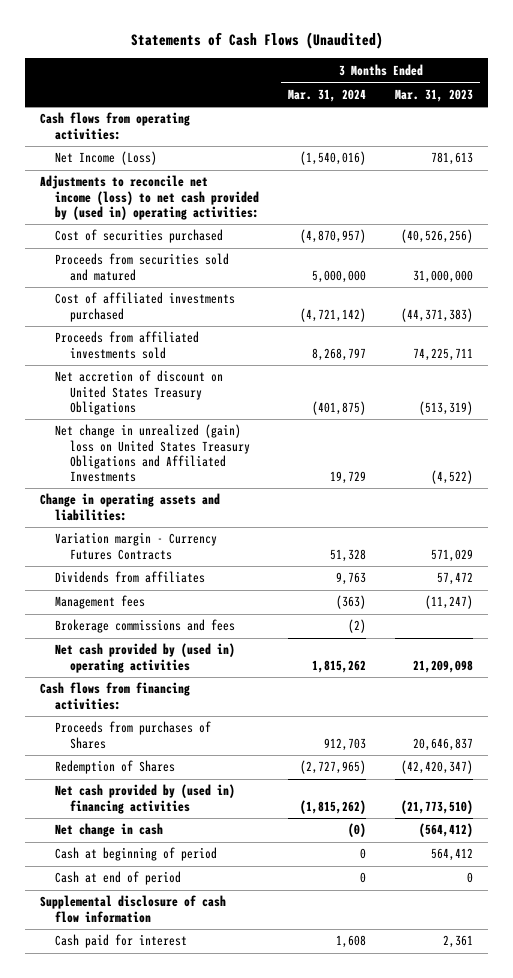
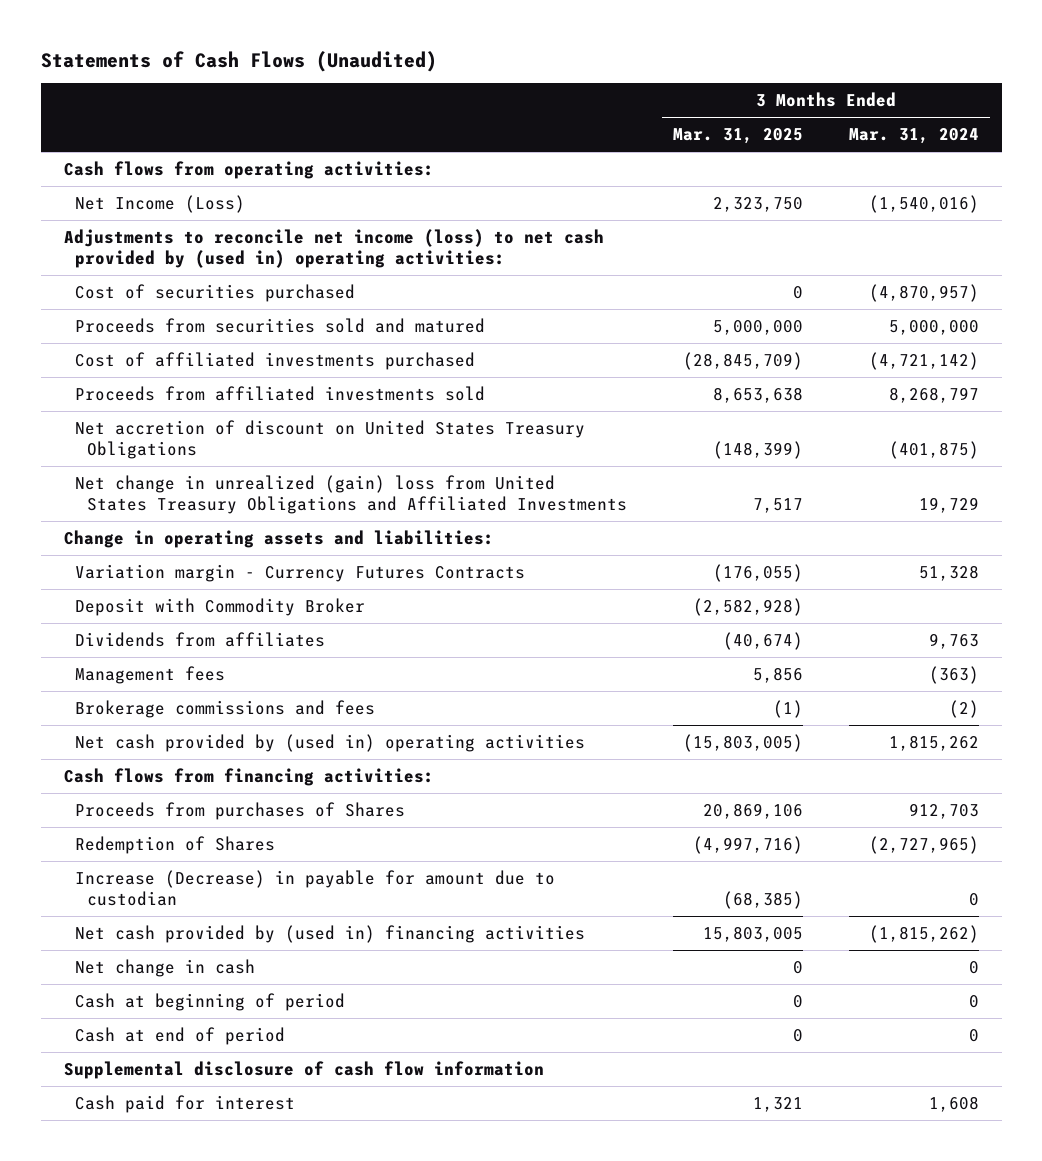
- | 3 Months Ended Mar. 31, 2024 | 3 Months Ended Mar. 31, 2023
+ | 3 Months Ended Mar. 31, 2025 | 3 Months Ended Mar. 31, 2024
- Net change in unrealized (gain) loss on United States Treasury Obligations and Affiliated Investments | 19,729 | (4,522)
+ Net change in unrealized (gain) loss from United States Treasury Obligations and Affiliated Investments | 7,517 | 19,729
+ Deposit with Commodity Broker | (2,582,928) |
+ Increase (Decrease) in payable for amount due to custodian | (68,385) | 0
- Net change in cash | (0) | (564,412)
+ Net change in cash | 0 | 0

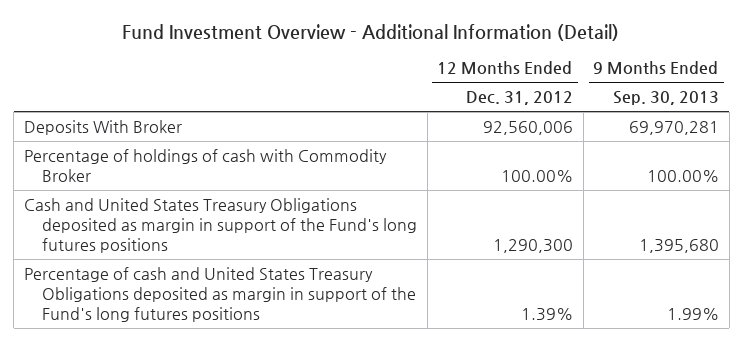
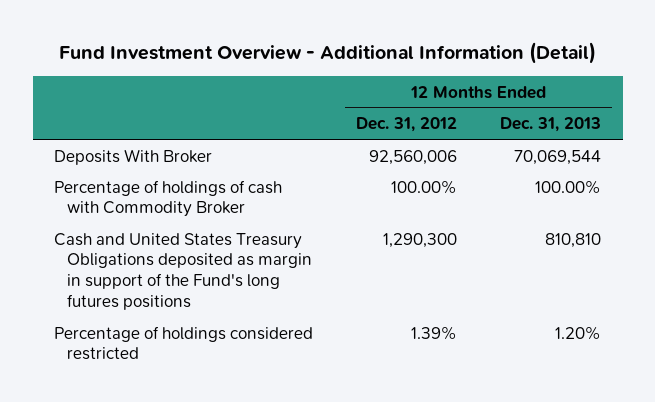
- | 12 Months Ended Dec. 31, 2012 | 9 Months Ended Sep. 30, 2013
+ | 12 Months Ended Dec. 31, 2012 | 12 Months Ended Dec. 31, 2013
- Percentage of cash and United States Treasury Obligations deposited as margin in support of the Fund's long futures positions | 1.39% | 1.99%
+ Percentage of holdings considered restricted | 1.39% | 1.20%

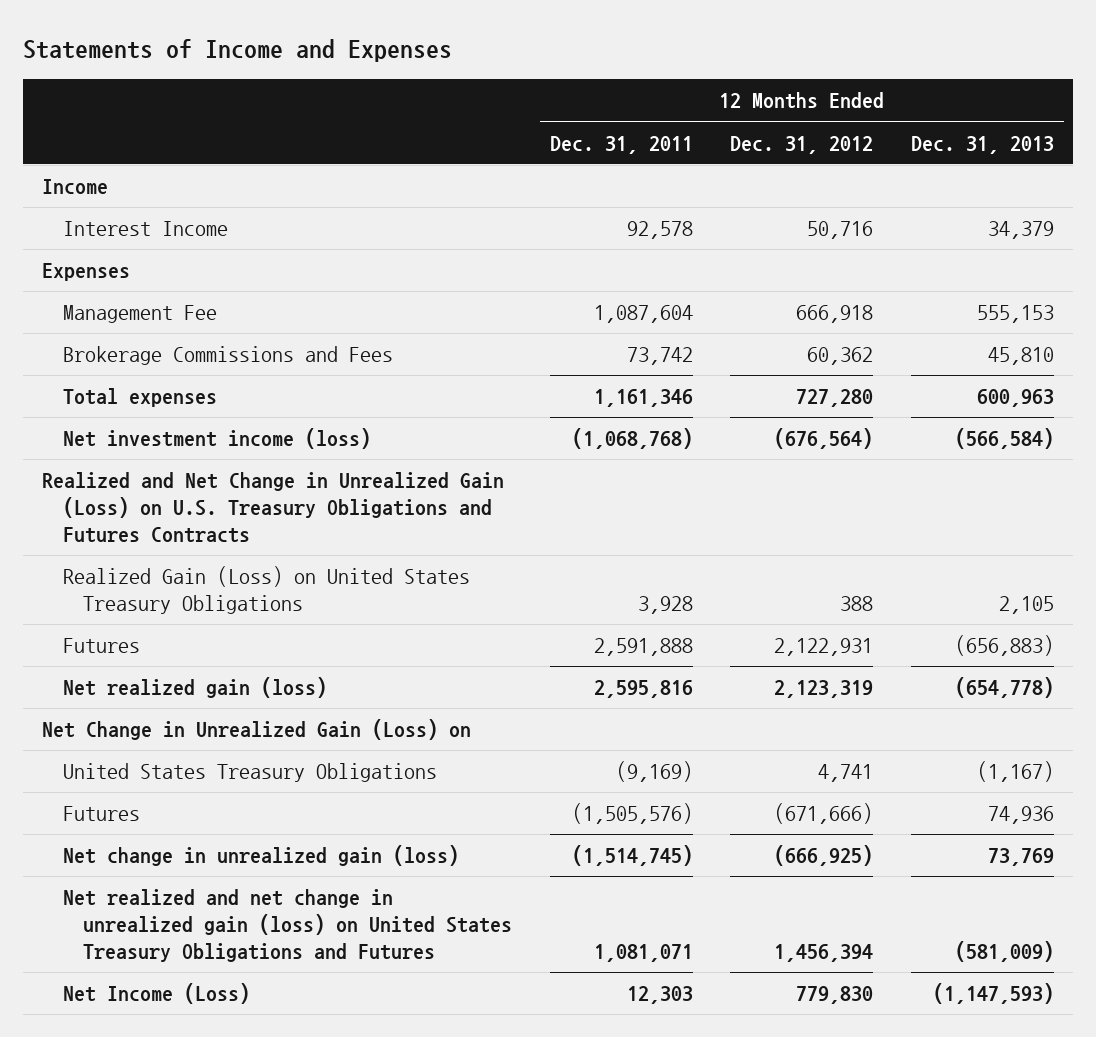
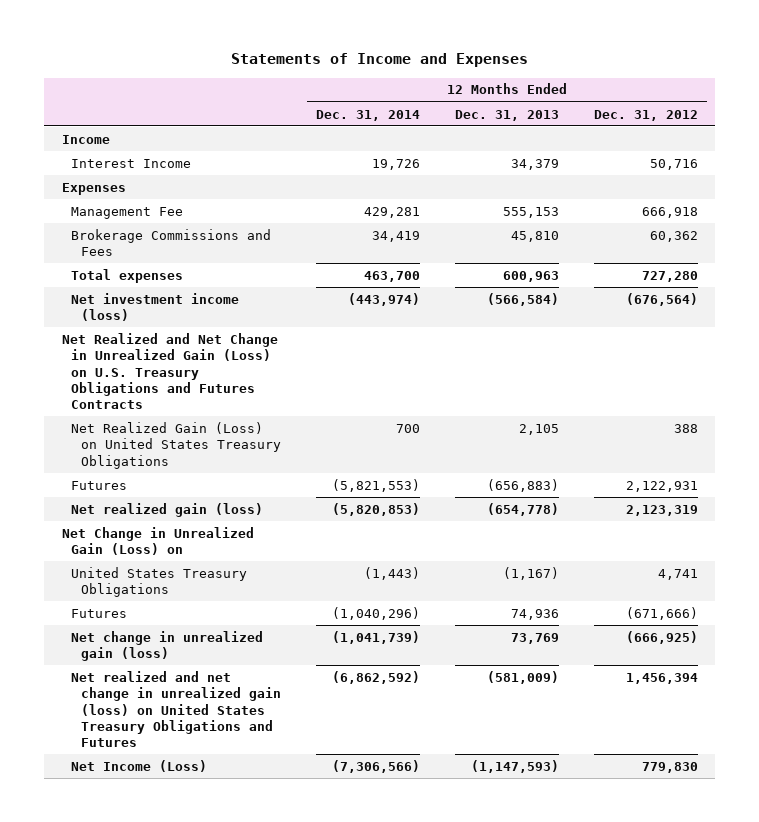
- | 12 Months Ended Dec. 31, 2011 | 12 Months Ended Dec. 31, 2012 | 12 Months Ended Dec. 31, 2013
+ | 12 Months Ended Dec. 31, 2014 | 12 Months Ended Dec. 31, 2013 | 12 Months Ended Dec. 31, 2012
- Realized and Net Change in Unrealized Gain (Loss) on U.S. Treasury Obligations and Futures Contracts
- Realized Gain (Loss) on United States Treasury Obligations | 3,928 | 388 | 2,105
+ Net Realized and Net Change in Unrealized Gain (Loss) on U.S. Treasury Obligations and Futures Contracts
+ Net Realized Gain (Loss) on United States Treasury Obligations | 700 | 2,105 | 388

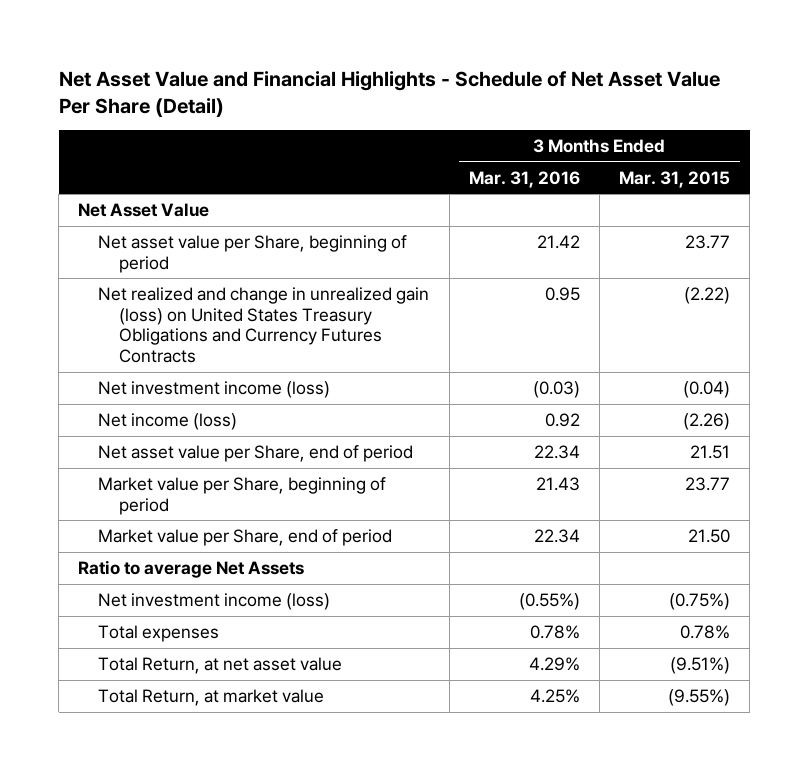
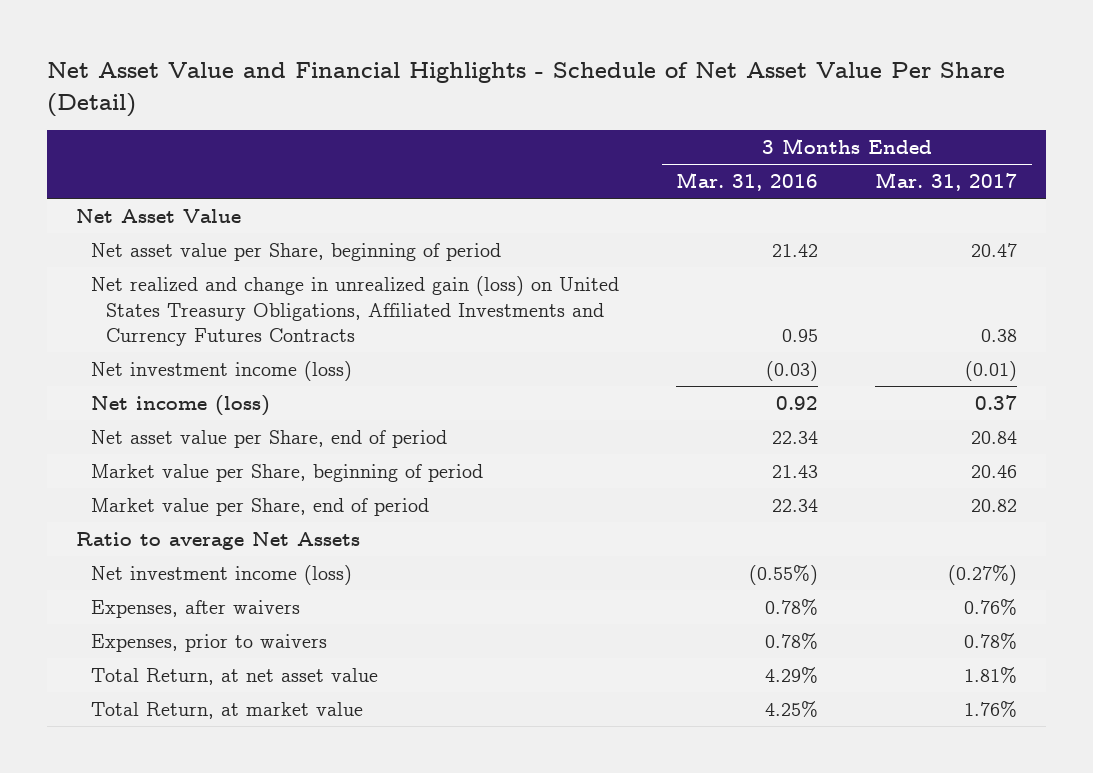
- | 3 Months Ended Mar. 31, 2016 | 3 Months Ended Mar. 31, 2015
+ | 3 Months Ended Mar. 31, 2016 | 3 Months Ended Mar. 31, 2017
- Net realized and change in unrealized gain (loss) on United States Treasury Obligations and Currency Futures Contracts | 0.95 | (2.22)
+ Net realized and change in unrealized gain (loss) on United States Treasury Obligations, Affiliated Investments and Currency Futures Contracts | 0.95 | 0.38
- Total expenses | 0.78% | 0.78%
+ Expenses, after waivers | 0.78% | 0.76%
+ Expenses, prior to waivers | 0.78% | 0.78%

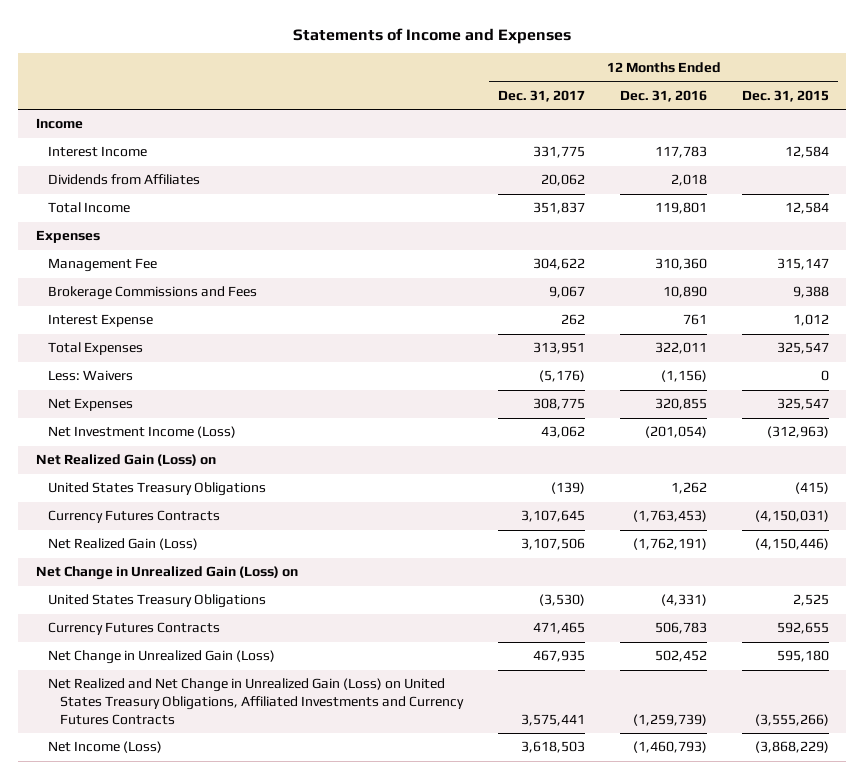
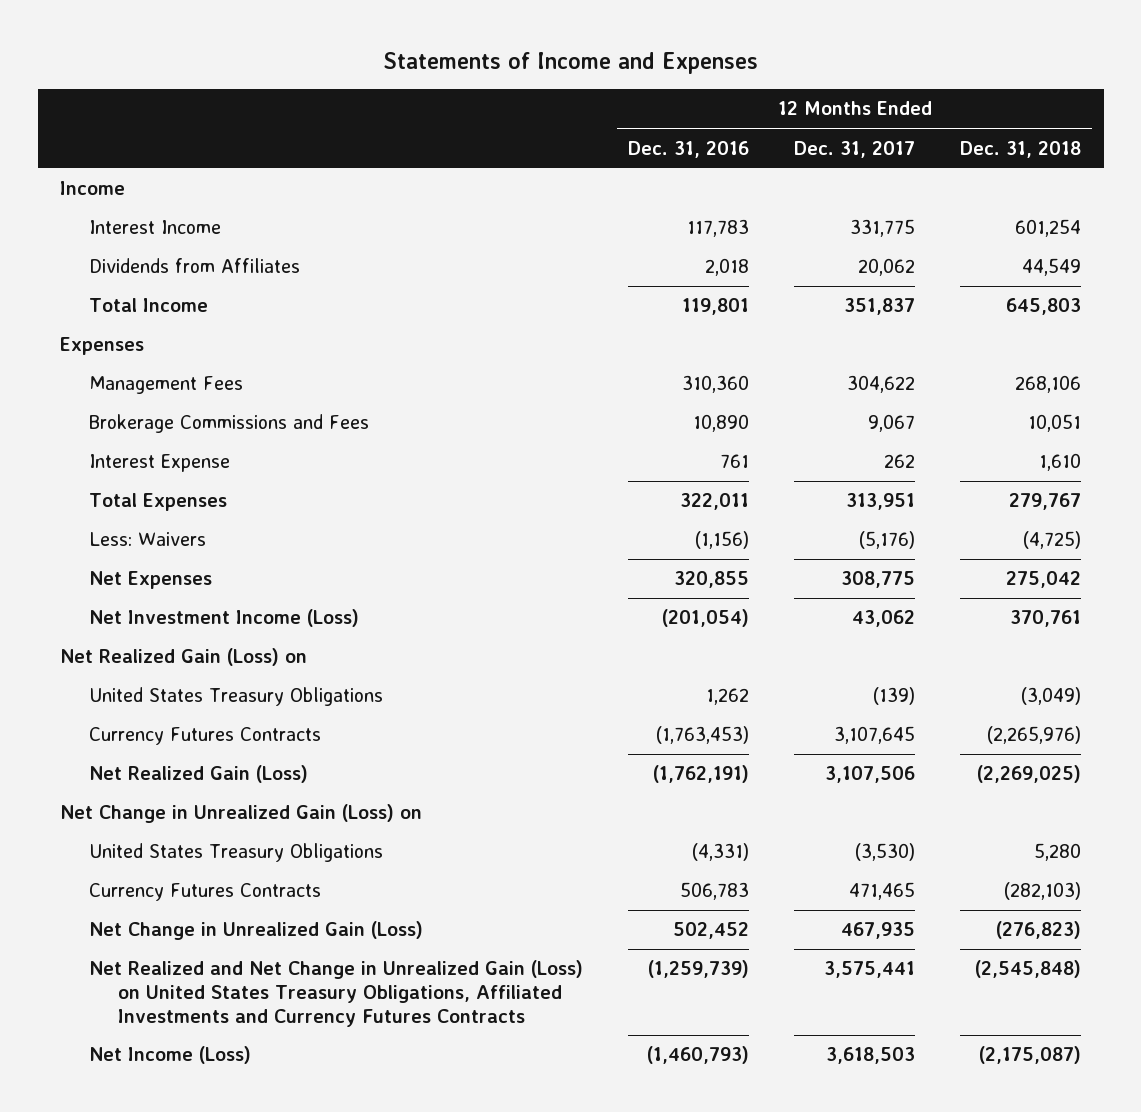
- | 12 Months Ended Dec. 31, 2017 | 12 Months Ended Dec. 31, 2016 | 12 Months Ended Dec. 31, 2015
+ | 12 Months Ended Dec. 31, 2016 | 12 Months Ended Dec. 31, 2017 | 12 Months Ended Dec. 31, 2018
- Management Fee | 304,622 | 310,360 | 315,147
+ Management Fees | 310,360 | 304,622 | 268,106

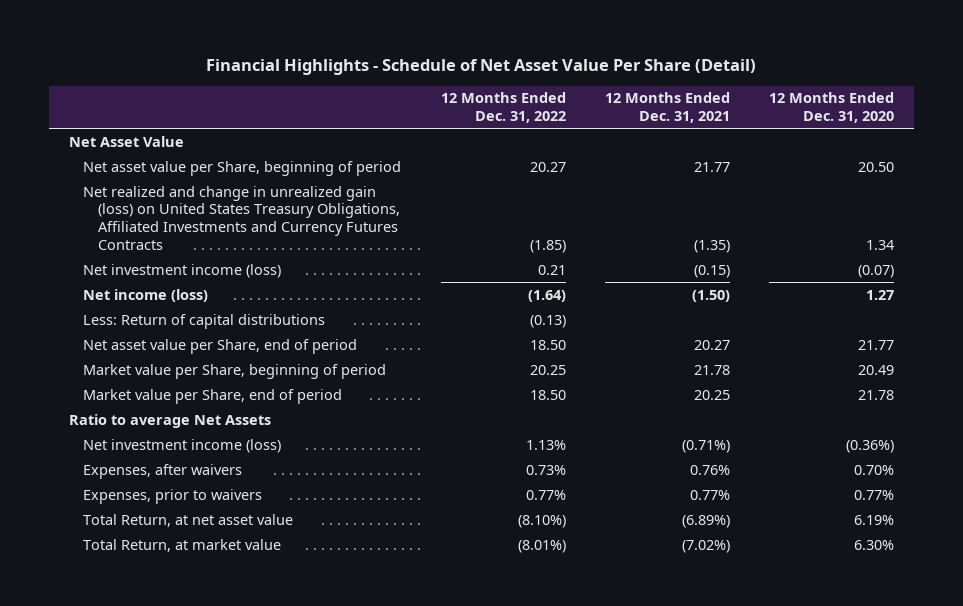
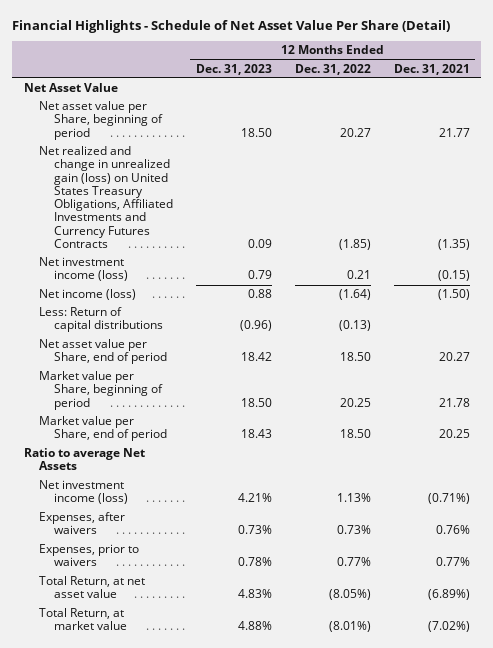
- | 12 Months Ended Dec. 31, 2022 | 12 Months Ended Dec. 31, 2021 | 12 Months Ended Dec. 31, 2020
+ | 12 Months Ended Dec. 31, 2023 | 12 Months Ended Dec. 31, 2022 | 12 Months Ended Dec. 31, 2021
- Total Return, at net asset value | (8.10%) | (6.89%) | 6.19%
+ Total Return, at net asset value | 4.83% | (8.05%) | (6.89%)

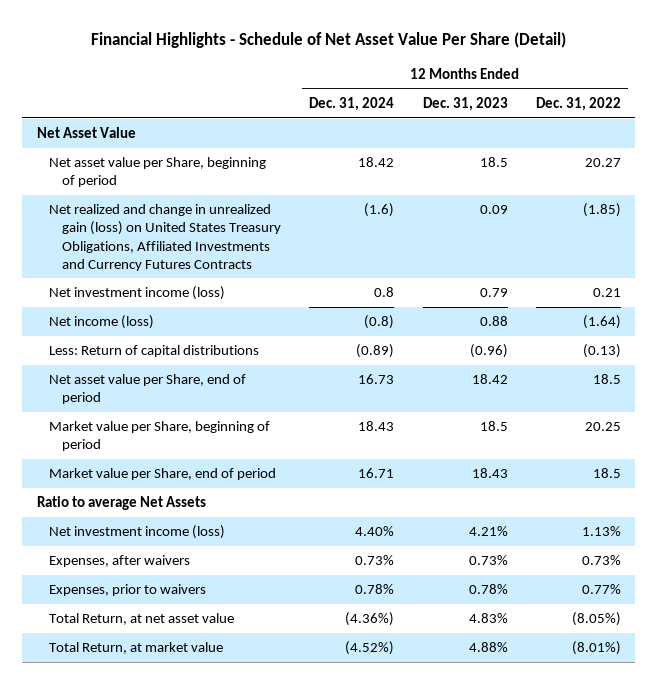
- | 12 Months Ended Dec. 31, 2023 | 12 Months Ended Dec. 31, 2022 | 12 Months Ended Dec. 31, 2021
+ | 12 Months Ended Dec. 31, 2024 | 12 Months Ended Dec. 31, 2023 | 12 Months Ended Dec. 31, 2022
- Net asset value per Share, beginning of period | 18.50 | 20.27 | 21.77
+ Net asset value per Share, beginning of period | 18.42 | 18.5 | 20.27
- Net asset value per Share, end of period | 18.42 | 18.50 | 20.27
- Market value per Share, beginning of period | 18.50 | 20.25 | 21.78
- Market value per Share, end of period | 18.43 | 18.50 | 20.25
+ Net asset value per Share, end of period | 16.73 | 18.42 | 18.5
+ Market value per Share, beginning of period | 18.43 | 18.5 | 20.25
+ Market value per Share, end of period | 16.71 | 18.43 | 18.5

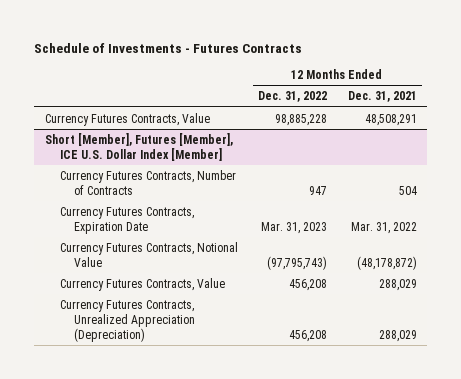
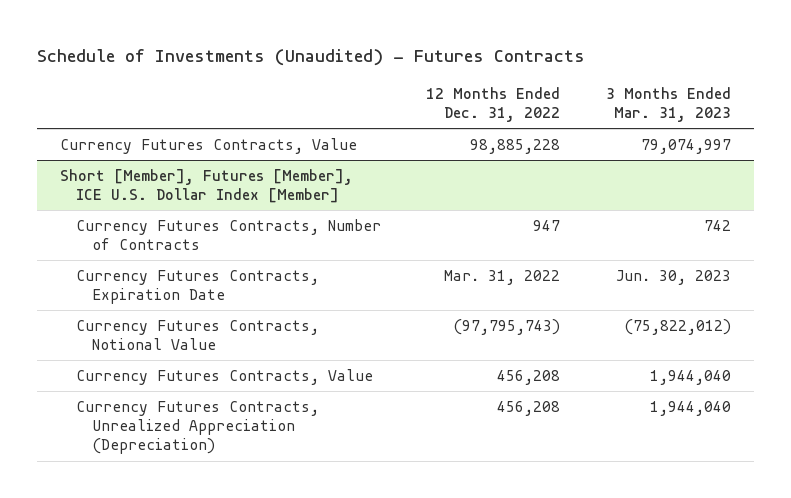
- Schedule of Investments - Futures Contracts
+ Schedule of Investments (Unaudited) - Futures Contracts
- | 12 Months Ended Dec. 31, 2022 | 12 Months Ended Dec. 31, 2021
+ | 12 Months Ended Dec. 31, 2022 | 3 Months Ended Mar. 31, 2023
@ Short [Member], Futures [Member], ICE U.S. Dollar Index [Member]
- Currency Futures Contracts, Expiration Date | Mar. 31, 2023 | Mar. 31, 2022
+ Currency Futures Contracts, Expiration Date | Mar. 31, 2022 | Jun. 30, 2023

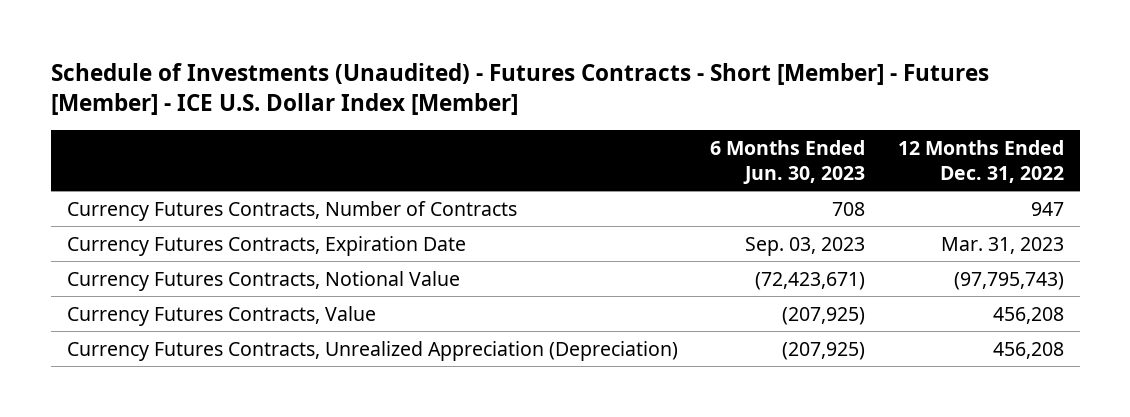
- Schedule of Investments (Unaudited) - Futures Contracts
+ Schedule of Investments (Unaudited) - Futures Contracts - Short [Member] - Futures [Member] - ICE U.S. Dollar Index [Member]
- | 12 Months Ended Dec. 31, 2022 | 3 Months Ended Mar. 31, 2023
+ | 6 Months Ended Jun. 30, 2023 | 12 Months Ended Dec. 31, 2022
- Currency Futures Contracts, Value | 98,885,228 | 79,074,997
- Short [Member], Futures [Member], ICE U.S. Dollar Index [Member]
- Currency Futures Contracts, Expiration Date | Mar. 31, 2022 | Jun. 30, 2023
+ Currency Futures Contracts, Expiration Date | Sep. 03, 2023 | Mar. 31, 2023

